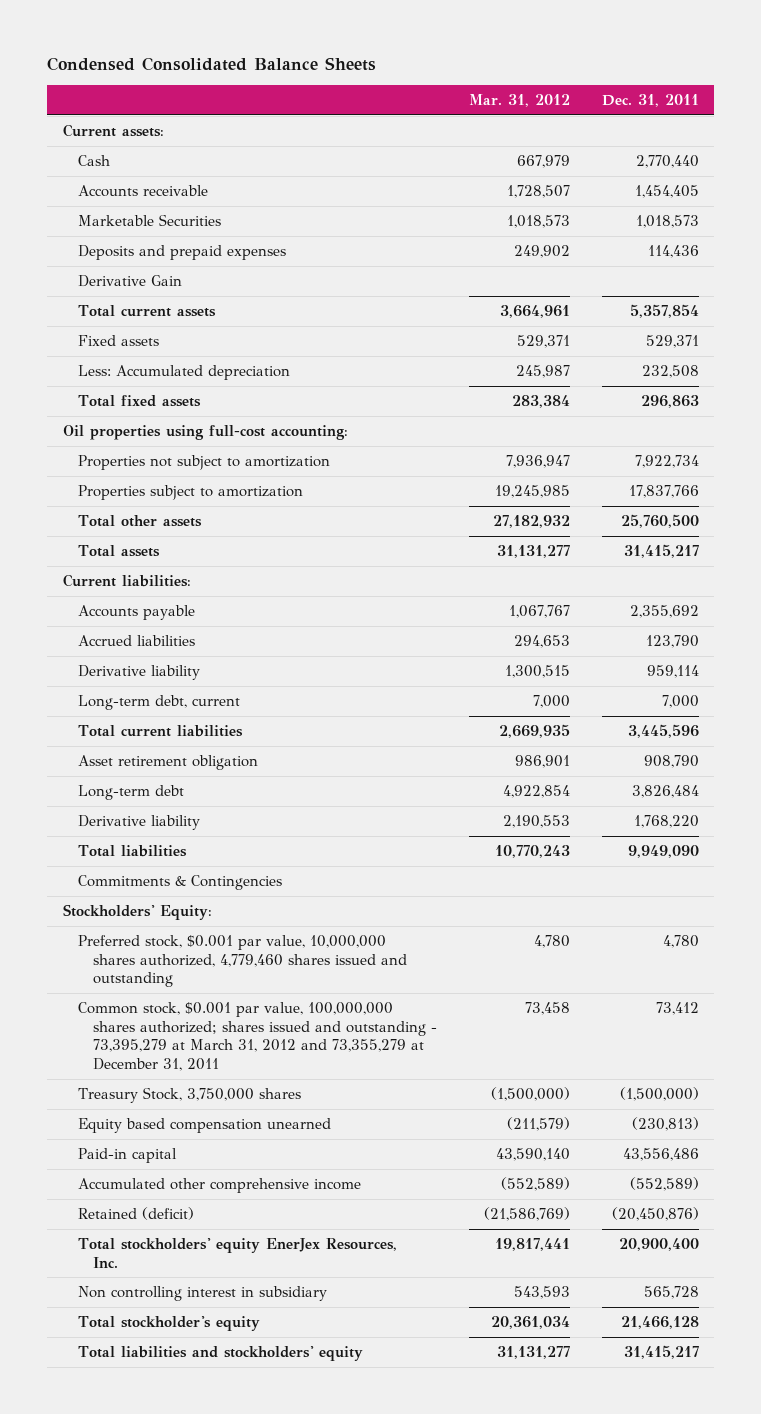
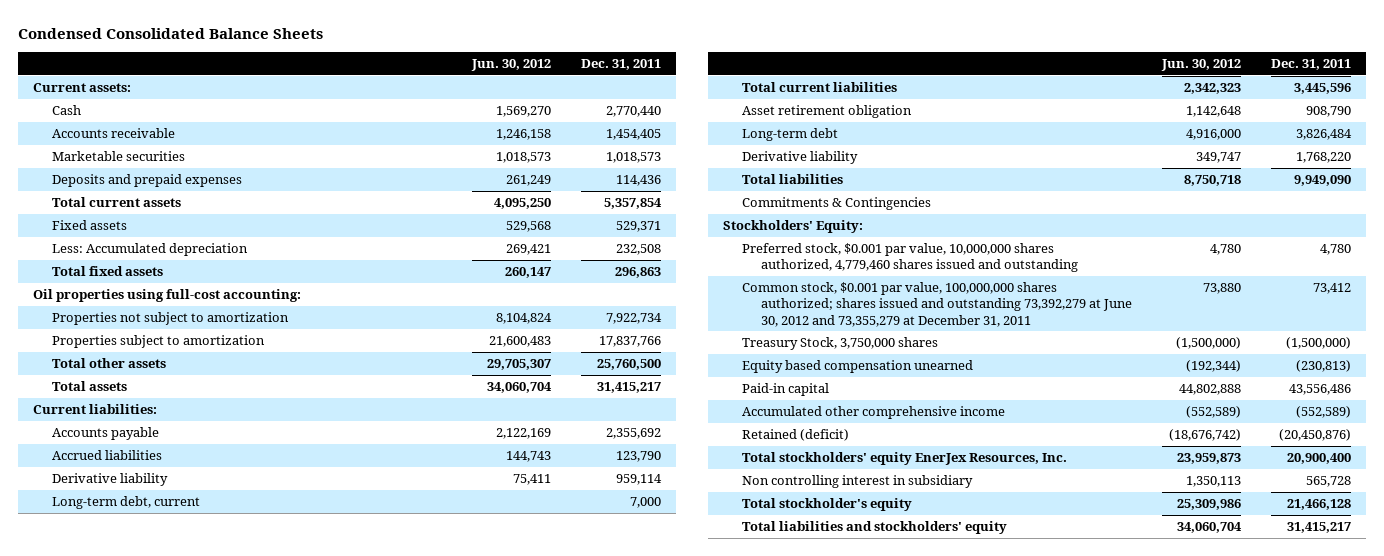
- | Mar. 31, 2012 | Dec. 31, 2011
+ | Jun. 30, 2012 | Dec. 31, 2011
- Marketable Securities | 1,018,573 | 1,018,573
+ Marketable securities | 1,018,573 | 1,018,573
- Derivative Gain
- Common stock, $0.001 par value, 100,000,000 shares authorized; shares issued and outstanding - 73,395,279 at March 31, 2012 and 73,355,279 at December 31, 2011 | 73,458 | 73,412
+ Common stock, $0.001 par value, 100,000,000 shares authorized; shares issued and outstanding 73,392,279 at June 30, 2012 and 73,355,279 at December 31, 2011 | 73,880 | 73,412

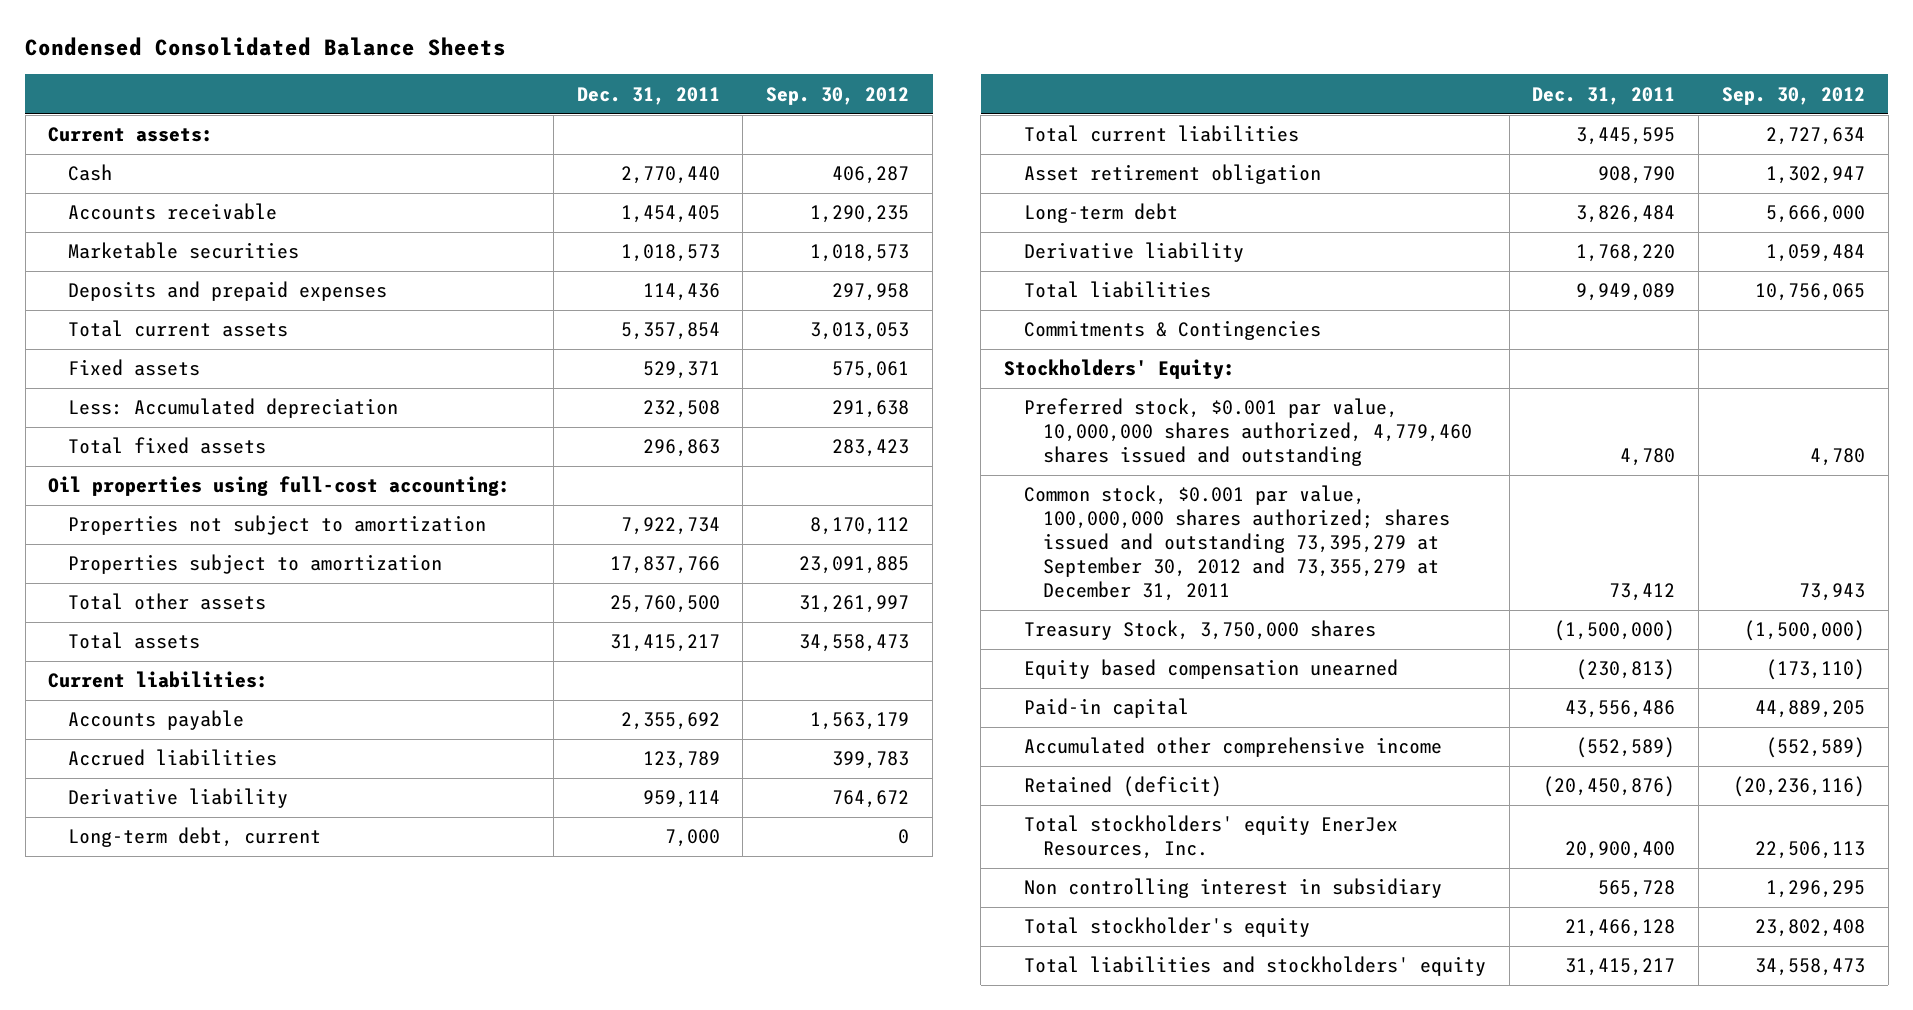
- | Jun. 30, 2012 | Dec. 31, 2011
+ | Dec. 31, 2011 | Sep. 30, 2012
- Accrued liabilities | 144,743 | 123,790
+ Accrued liabilities | 123,789 | 399,783
- Total current liabilities | 2,342,323 | 3,445,596
+ Total current liabilities | 3,445,595 | 2,727,634
- Total liabilities | 8,750,718 | 9,949,090
+ Total liabilities | 9,949,089 | 10,756,065
- Common stock, $0.001 par value, 100,000,000 shares authorized; shares issued and outstanding 73,392,279 at June 30, 2012 and 73,355,279 at December 31, 2011 | 73,880 | 73,412
+ Common stock, $0.001 par value, 100,000,000 shares authorized; shares issued and outstanding 73,395,279 at September 30, 2012 and 73,355,279 at December 31, 2011 | 73,412 | 73,943

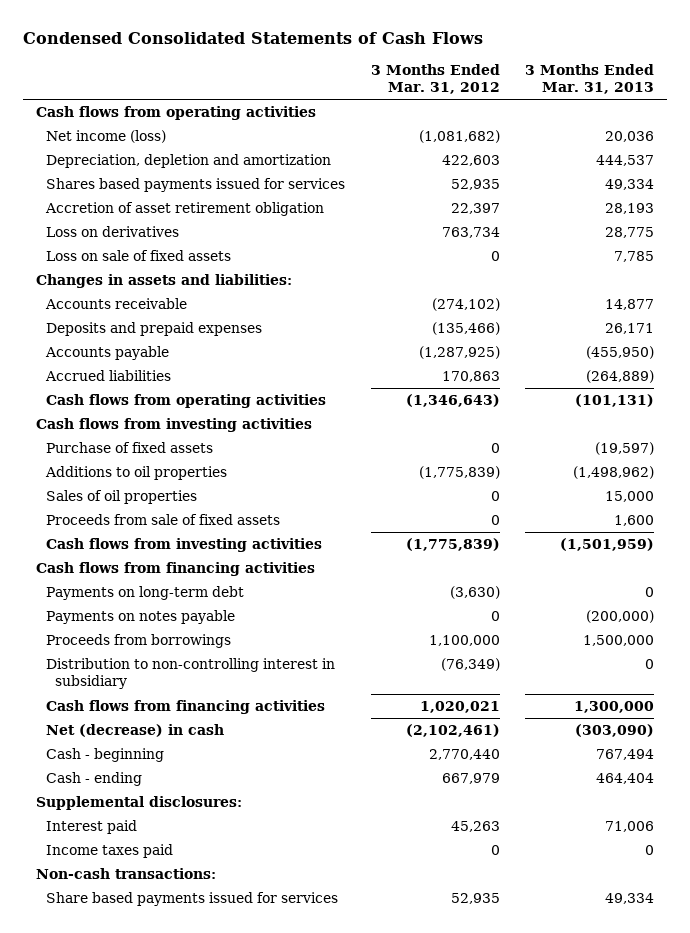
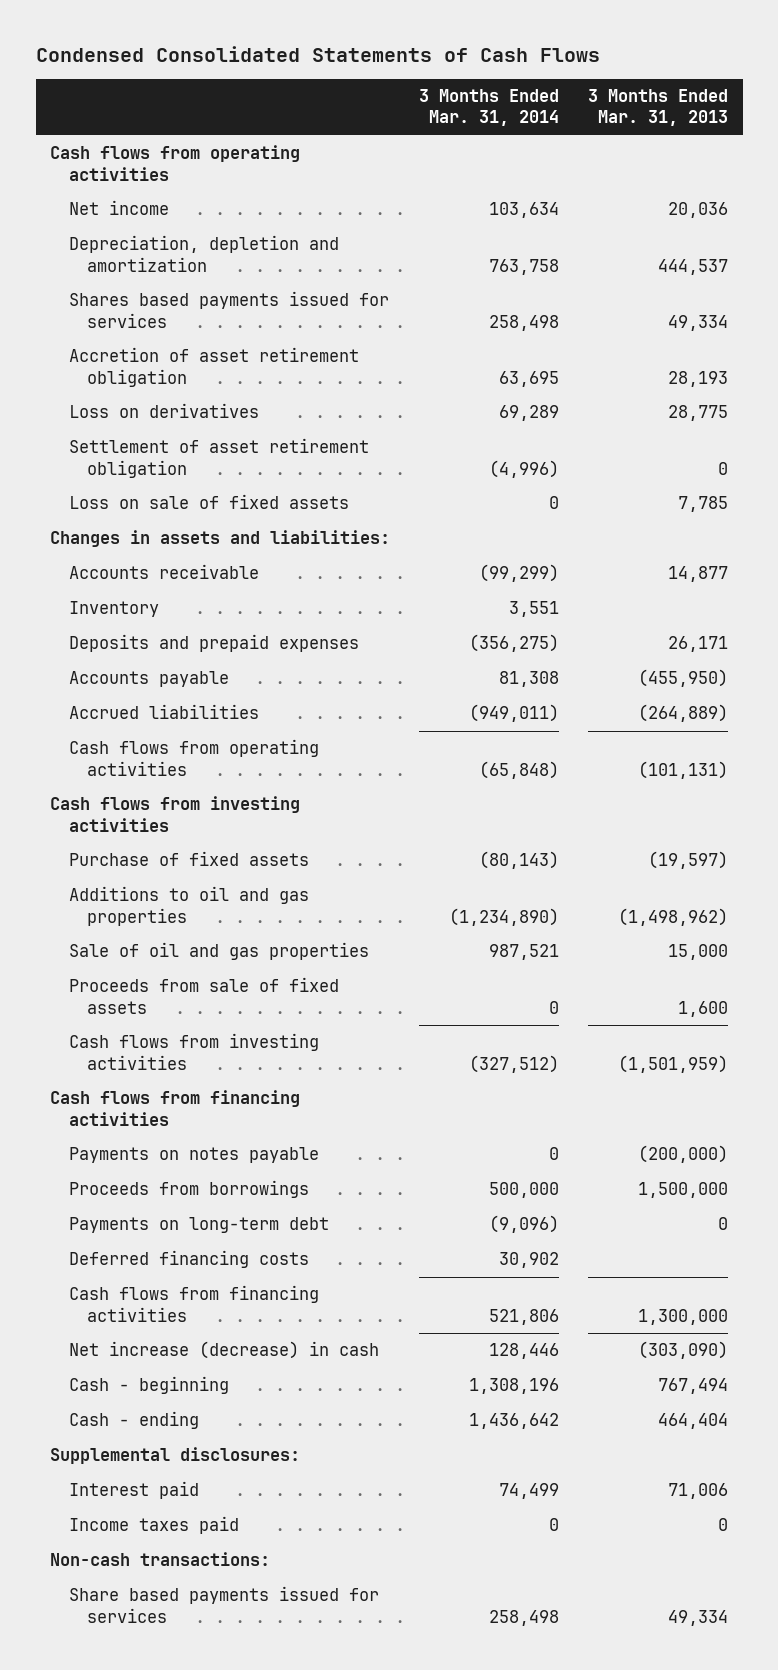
- | 3 Months Ended Mar. 31, 2012 | 3 Months Ended Mar. 31, 2013
+ | 3 Months Ended Mar. 31, 2014 | 3 Months Ended Mar. 31, 2013
- Net income (loss) | (1,081,682) | 20,036
+ Net income | 103,634 | 20,036
+ Settlement of asset retirement obligation | (4,996) | 0
+ Inventory | 3,551 |
- Additions to oil properties | (1,775,839) | (1,498,962)
- Sales of oil properties | 0 | 15,000
+ Additions to oil and gas properties | (1,234,890) | (1,498,962)
+ Sale of oil and gas properties | 987,521 | 15,000
- Distribution to non-controlling interest in subsidiary | (76,349) | 0
moved down: Payments on long-term debt | (9,096) | 0
+ Deferred financing costs | 30,902 |
- Net (decrease) in cash | (2,102,461) | (303,090)
+ Net increase (decrease) in cash | 128,446 | (303,090)

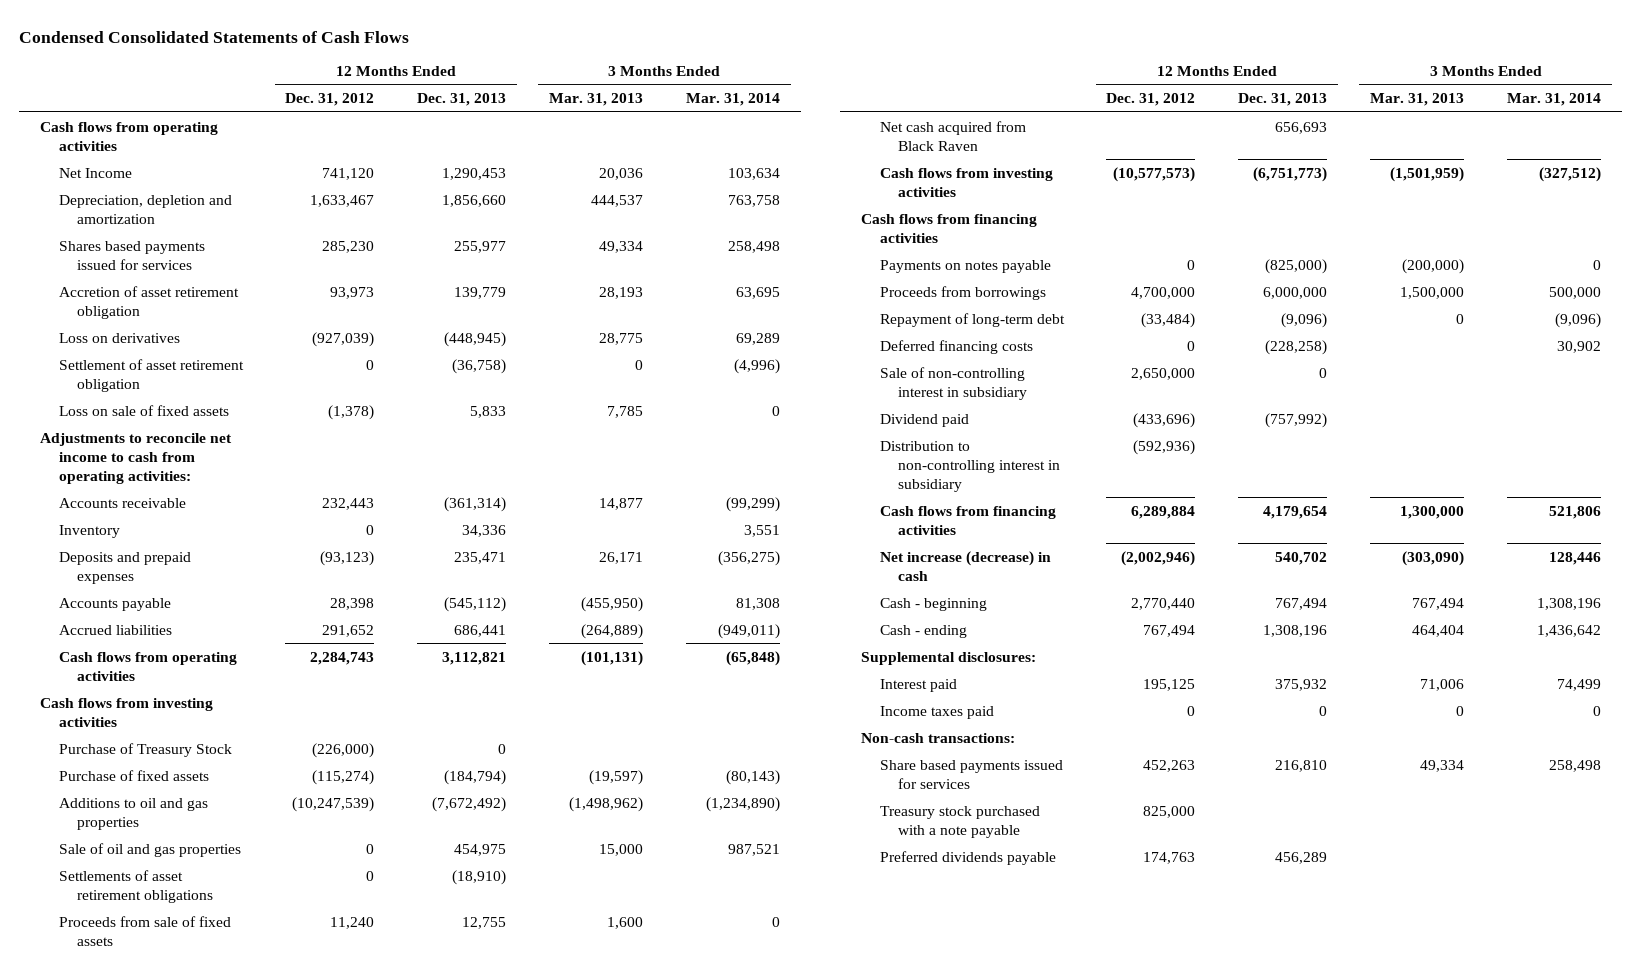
- | 3 Months Ended Mar. 31, 2014 | 3 Months Ended Mar. 31, 2013
+ | 12 Months Ended Dec. 31, 2012 | 12 Months Ended Dec. 31, 2013 | 3 Months Ended Mar. 31, 2013 | 3 Months Ended Mar. 31, 2014
- Net income | 103,634 | 20,036
+ Net Income | 741,120 | 1,290,453 | 20,036 | 103,634
- Changes in assets and liabilities:
+ Adjustments to reconcile net income to cash from operating activities:
+ Purchase of Treasury Stock | (226,000) | 0 | |
+ Settlements of asset retirement obligations | 0 | (18,910) | |
+ Net cash acquired from Black Raven | | 656,693 | |
- Payments on long-term debt | (9,096) | 0
+ Repayment of long-term debt | (33,484) | (9,096) | 0 | (9,096)
+ Sale of non-controlling interest in subsidiary | 2,650,000 | 0 | |
+ Dividend paid | (433,696) | (757,992) | |
+ Distribution to non-controlling interest in subsidiary | (592,936) | | |
+ Treasury stock purchased with a note payable | 825,000 | | |
+ Preferred dividends payable | 174,763 | 456,289 | |

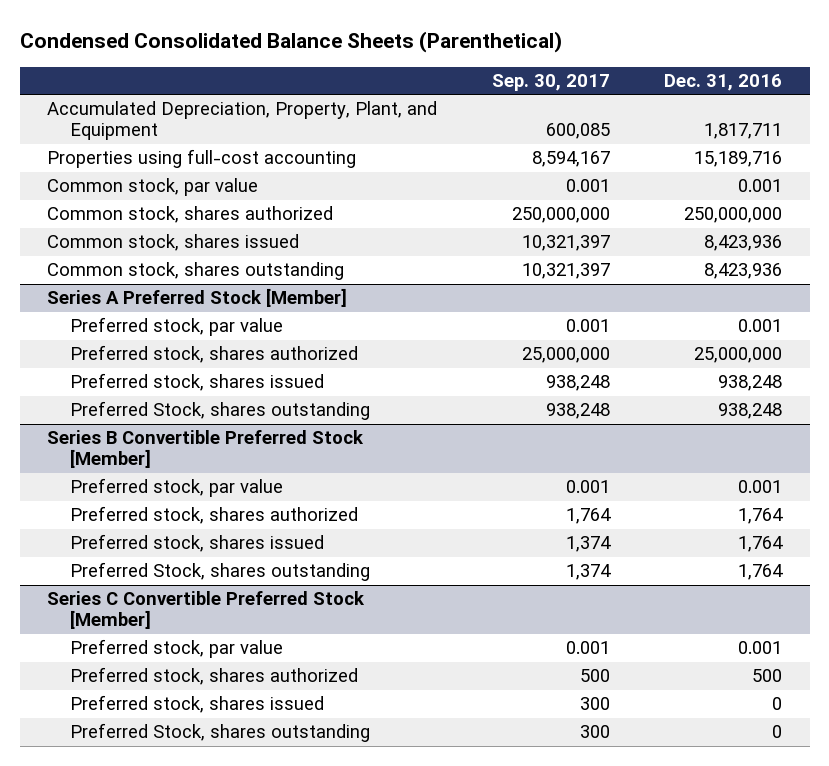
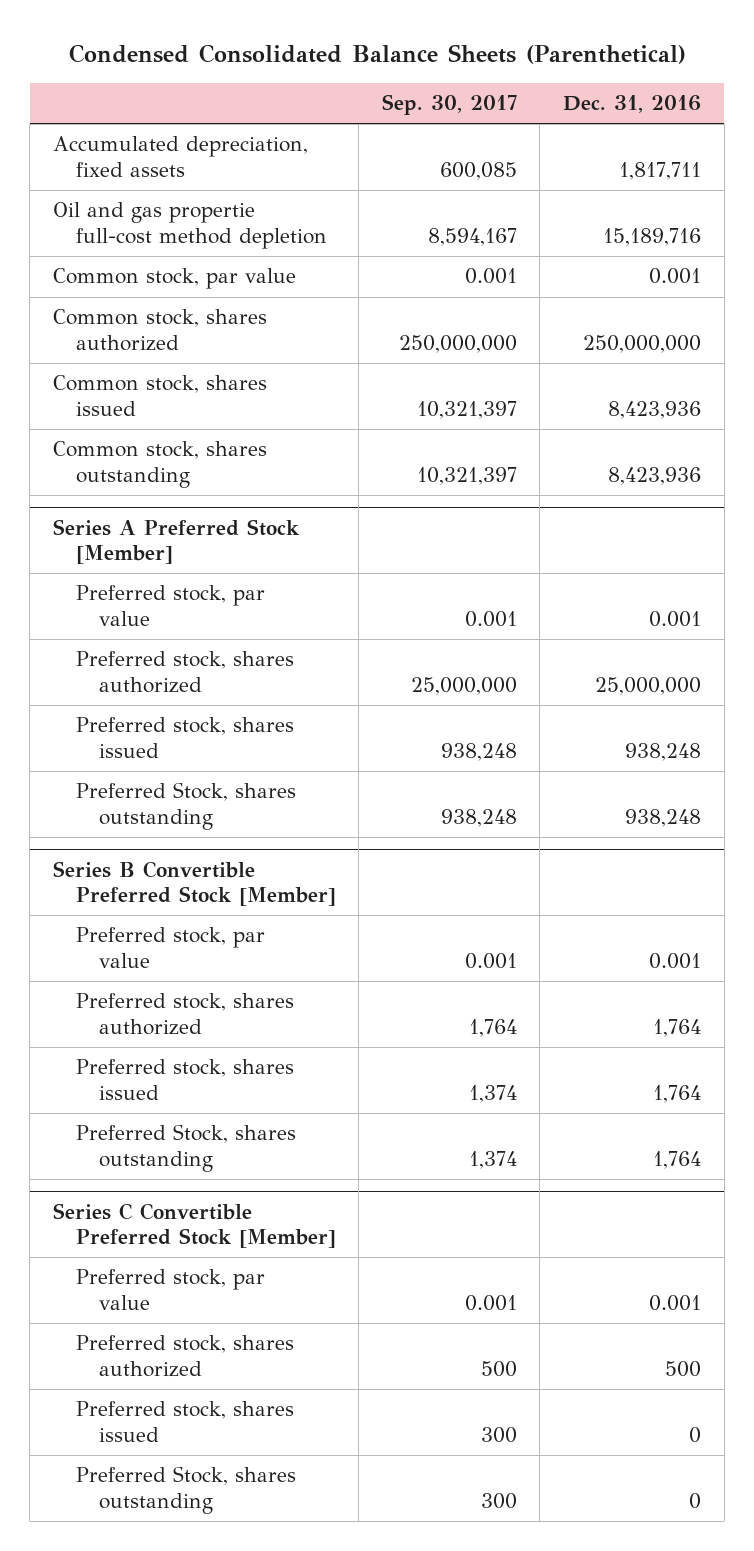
- Accumulated Depreciation, Property, Plant, and Equipment | 600,085 | 1,817,711
- Properties using full-cost accounting | 8,594,167 | 15,189,716
+ Accumulated depreciation, fixed assets | 600,085 | 1,817,711
+ Oil and gas propertie full-cost method depletion | 8,594,167 | 15,189,716

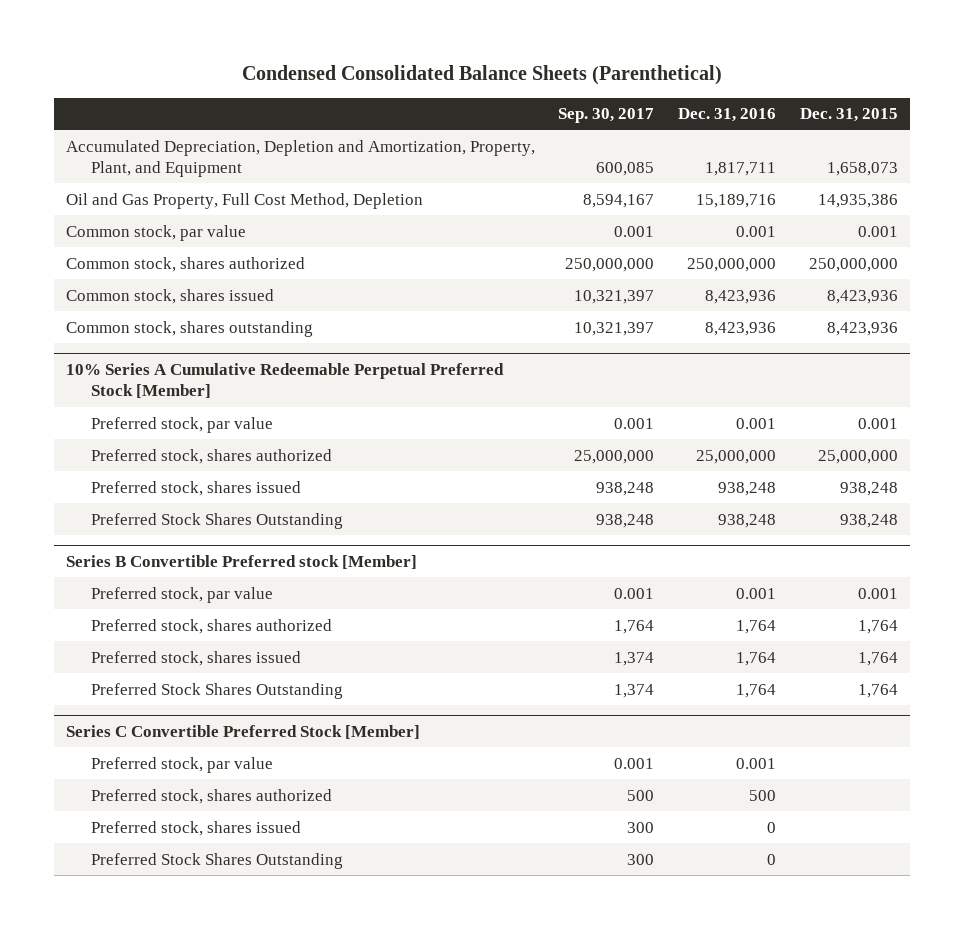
- | Sep. 30, 2017 | Dec. 31, 2016
+ | Sep. 30, 2017 | Dec. 31, 2016 | Dec. 31, 2015
- Accumulated depreciation, fixed assets | 600,085 | 1,817,711
- Oil and gas propertie full-cost method depletion | 8,594,167 | 15,189,716
+ Accumulated Depreciation, Depletion and Amortization, Property, Plant, and Equipment | 600,085 | 1,817,711 | 1,658,073
+ Oil and Gas Property, Full Cost Method, Depletion | 8,594,167 | 15,189,716 | 14,935,386
- Series A Preferred Stock [Member]
+ 10% Series A Cumulative Redeemable Perpetual Preferred Stock [Member]
- Preferred Stock, shares outstanding | 938,248 | 938,248
- Series B Convertible Preferred Stock [Member]
+ Preferred Stock Shares Outstanding | 938,248 | 938,248 | 938,248
+ Series B Convertible Preferred stock [Member]
- Preferred Stock, shares outstanding | 1,374 | 1,764
+ Preferred Stock Shares Outstanding | 1,374 | 1,764 | 1,764
@ Series C Convertible Preferred Stock [Member]
- Preferred Stock, shares outstanding | 300 | 0
+ Preferred Stock Shares Outstanding | 300 | 0 |

